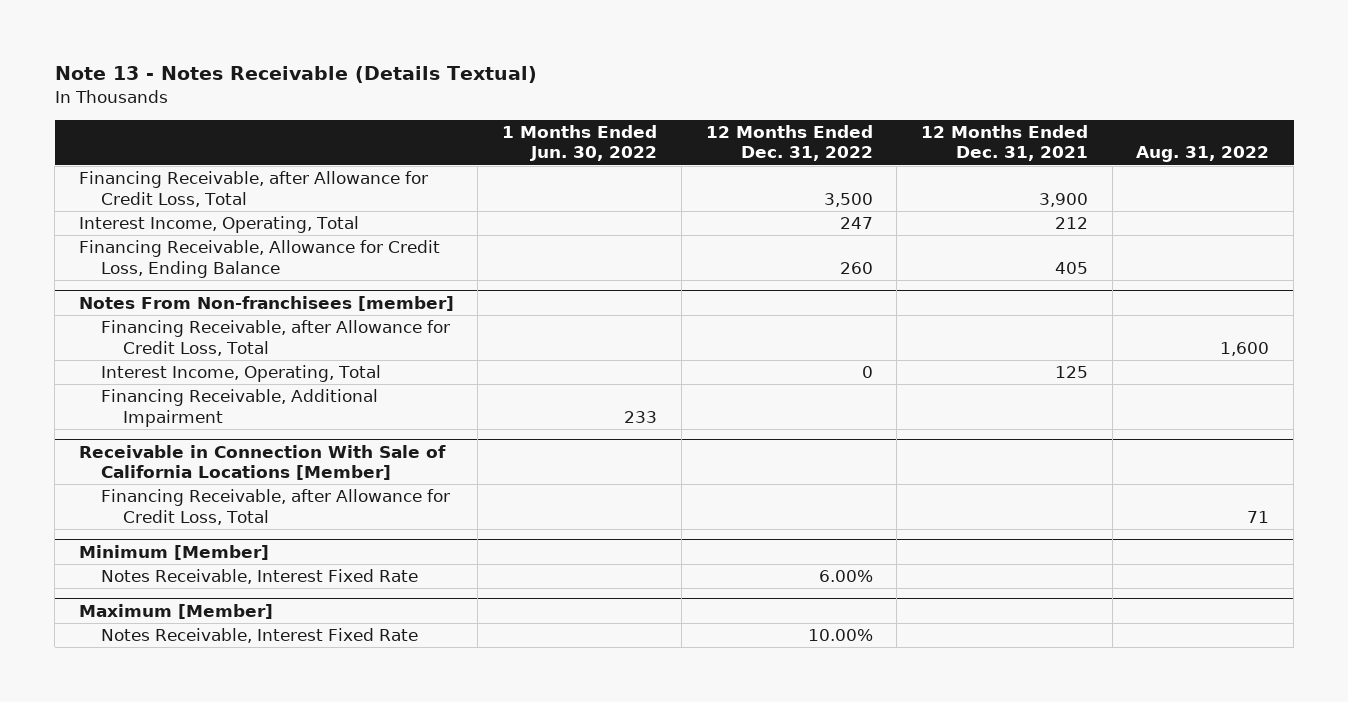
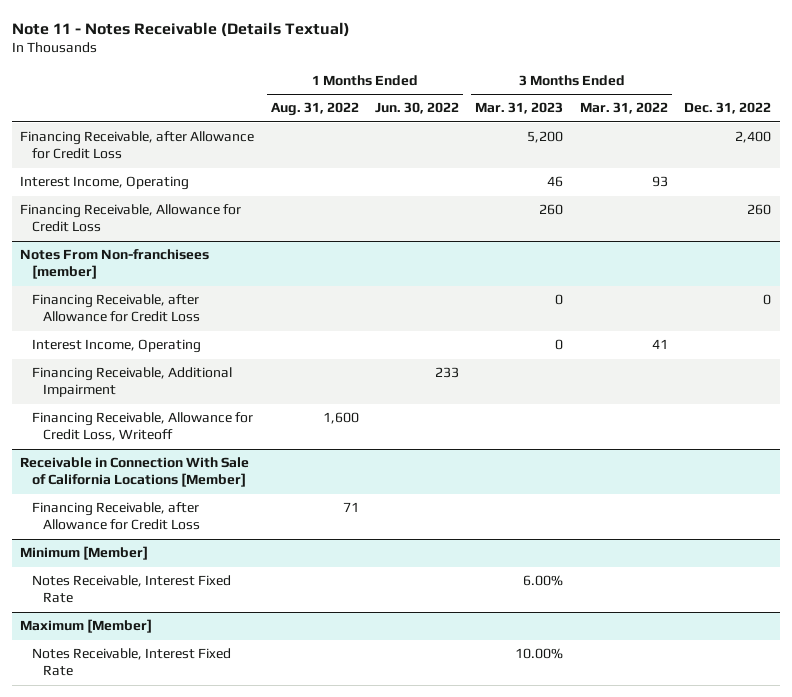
- Note 13 - Notes Receivable (Details Textual)
+ Note 11 - Notes Receivable (Details Textual)
- | 1 Months Ended Jun. 30, 2022 | 12 Months Ended Dec. 31, 2022 | 12 Months Ended Dec. 31, 2021 | Aug. 31, 2022
+ | 1 Months Ended Aug. 31, 2022 | 1 Months Ended Jun. 30, 2022 | 3 Months Ended Mar. 31, 2023 | 3 Months Ended Mar. 31, 2022 | Dec. 31, 2022
- Financing Receivable, after Allowance for Credit Loss, Total | | 3,500 | 3,900 |
- Interest Income, Operating, Total | | 247 | 212 |
- Financing Receivable, Allowance for Credit Loss, Ending Balance | | 260 | 405 |
+ Financing Receivable, after Allowance for Credit Loss | | | 5,200 | | 2,400
+ Interest Income, Operating | | | 46 | 93 |
+ Financing Receivable, Allowance for Credit Loss | | | 260 | | 260
@ Notes From Non-franchisees [member]
- Financing Receivable, after Allowance for Credit Loss, Total | | | | 1,600
- Interest Income, Operating, Total | | 0 | 125 |
+ Financing Receivable, after Allowance for Credit Loss | | | 0 | | 0
+ Interest Income, Operating | | | 0 | 41 |
+ Financing Receivable, Allowance for Credit Loss, Writeoff | 1,600 | | | |
@ Receivable in Connection With Sale of California Locations [Member]
- Financing Receivable, after Allowance for Credit Loss, Total | | | | 71
+ Financing Receivable, after Allowance for Credit Loss | 71 | | | |

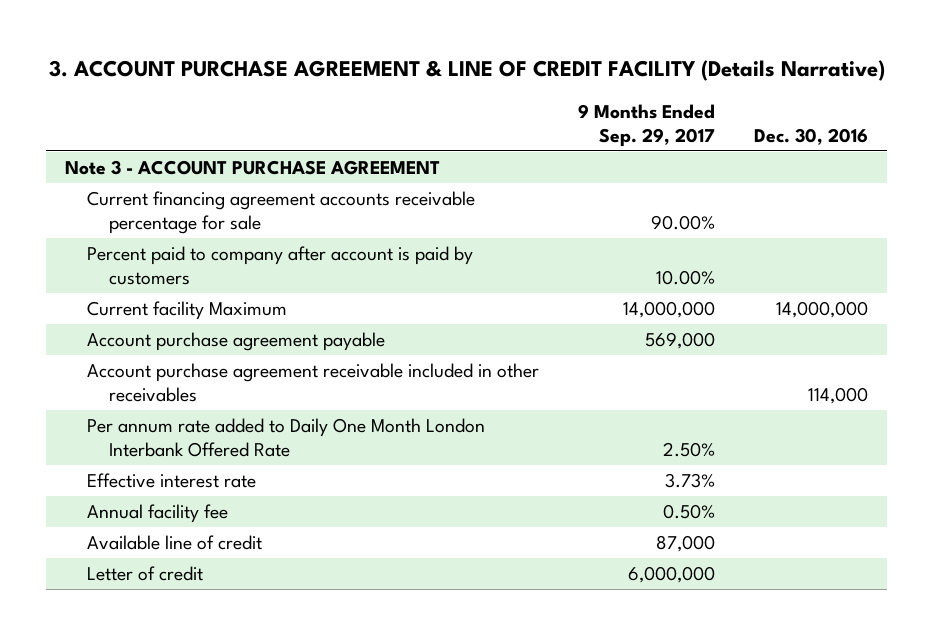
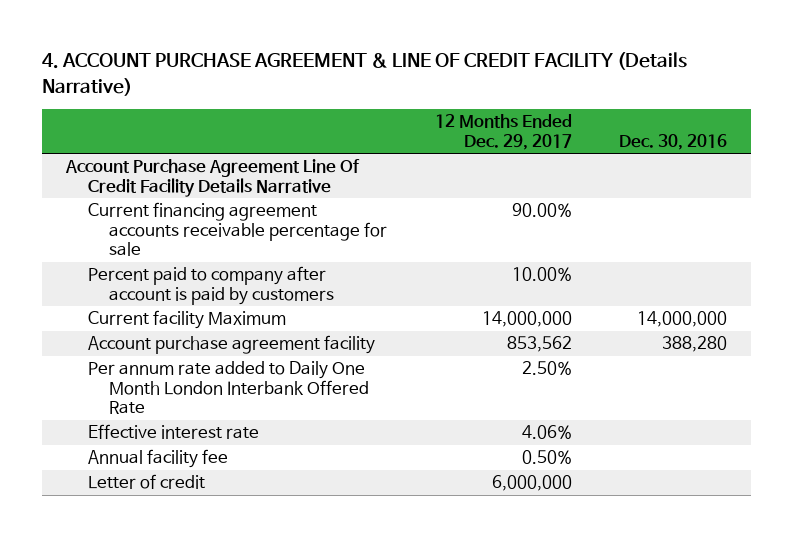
- 3. ACCOUNT PURCHASE AGREEMENT & LINE OF CREDIT FACILITY (Details Narrative)
+ 4. ACCOUNT PURCHASE AGREEMENT & LINE OF CREDIT FACILITY (Details Narrative)
- | 9 Months Ended Sep. 29, 2017 | Dec. 30, 2016
+ | 12 Months Ended Dec. 29, 2017 | Dec. 30, 2016
- Note 3 - ACCOUNT PURCHASE AGREEMENT
+ Account Purchase Agreement Line Of Credit Facility Details Narrative
- Account purchase agreement payable | 569,000 |
- Account purchase agreement receivable included in other receivables | | 114,000
+ Account purchase agreement facility | 853,562 | 388,280
- Available line of credit | 87,000 |

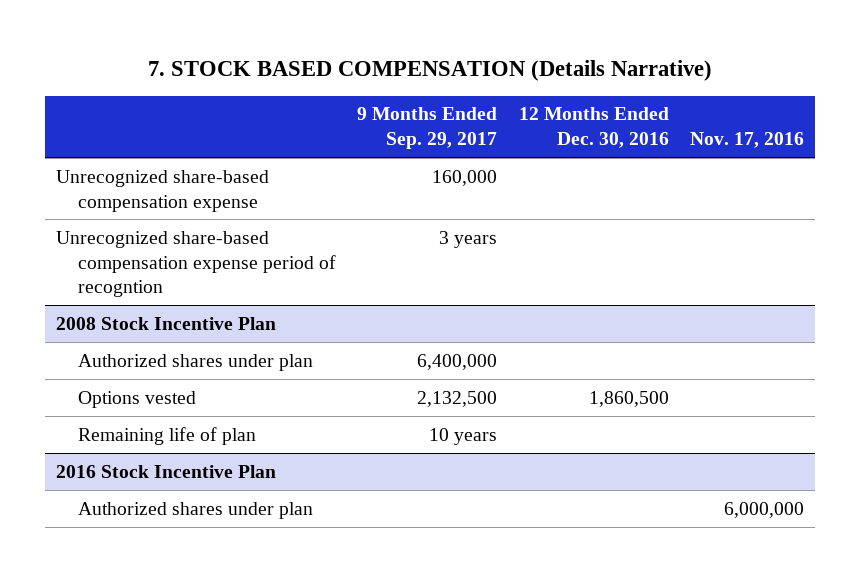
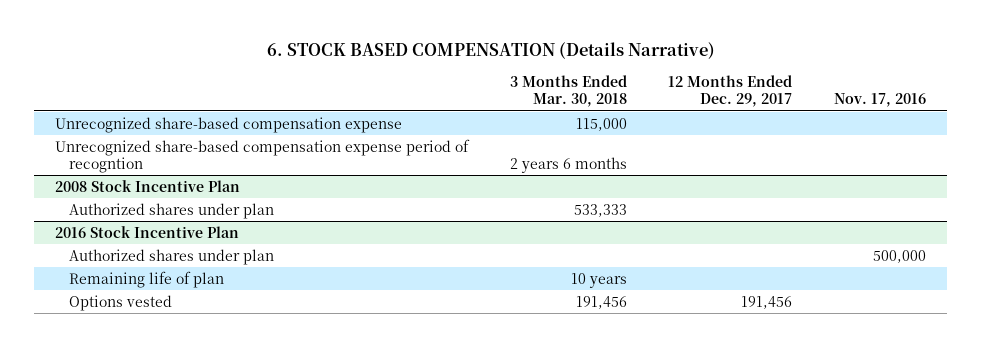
- 7. STOCK BASED COMPENSATION (Details Narrative)
+ 6. STOCK BASED COMPENSATION (Details Narrative)
- | 9 Months Ended Sep. 29, 2017 | 12 Months Ended Dec. 30, 2016 | Nov. 17, 2016
+ | 3 Months Ended Mar. 30, 2018 | 12 Months Ended Dec. 29, 2017 | Nov. 17, 2016
@ 2008 Stock Incentive Plan
- Options vested | 2,132,500 | 1,860,500 |
- Remaining life of plan | 10 years | |
@ 2016 Stock Incentive Plan
- Authorized shares under plan | | | 6,000,000
+ Authorized shares under plan | | | 500,000
+ Remaining life of plan | 10 years | |
+ Options vested | 191,456 | 191,456 |

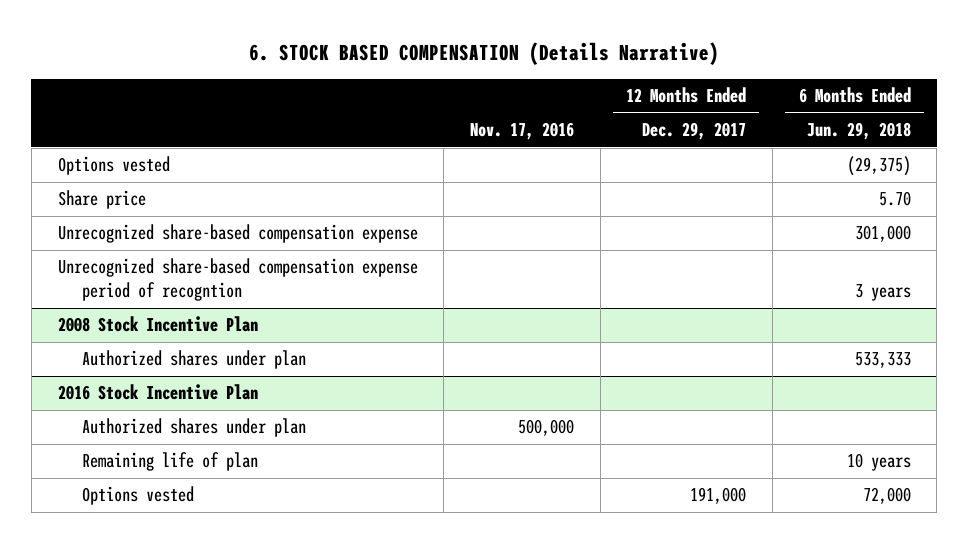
- | 3 Months Ended Mar. 30, 2018 | 12 Months Ended Dec. 29, 2017 | Nov. 17, 2016
+ | Nov. 17, 2016 | 12 Months Ended Dec. 29, 2017 | 6 Months Ended Jun. 29, 2018
+ Options vested | | | (29,375)
+ Share price | | | 5.70
@ 2016 Stock Incentive Plan
- Options vested | 191,456 | 191,456 |
+ Options vested | | 191,000 | 72,000

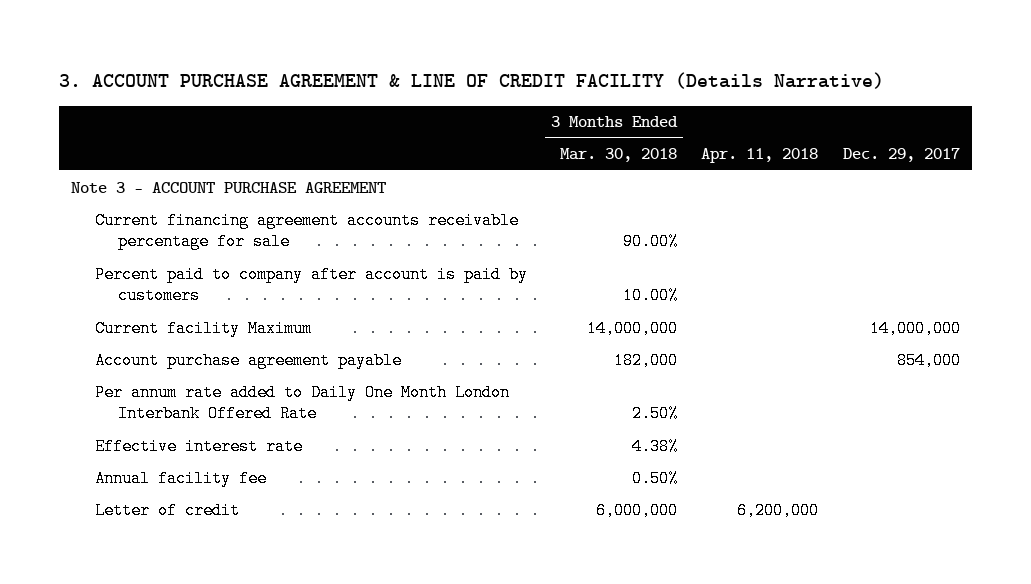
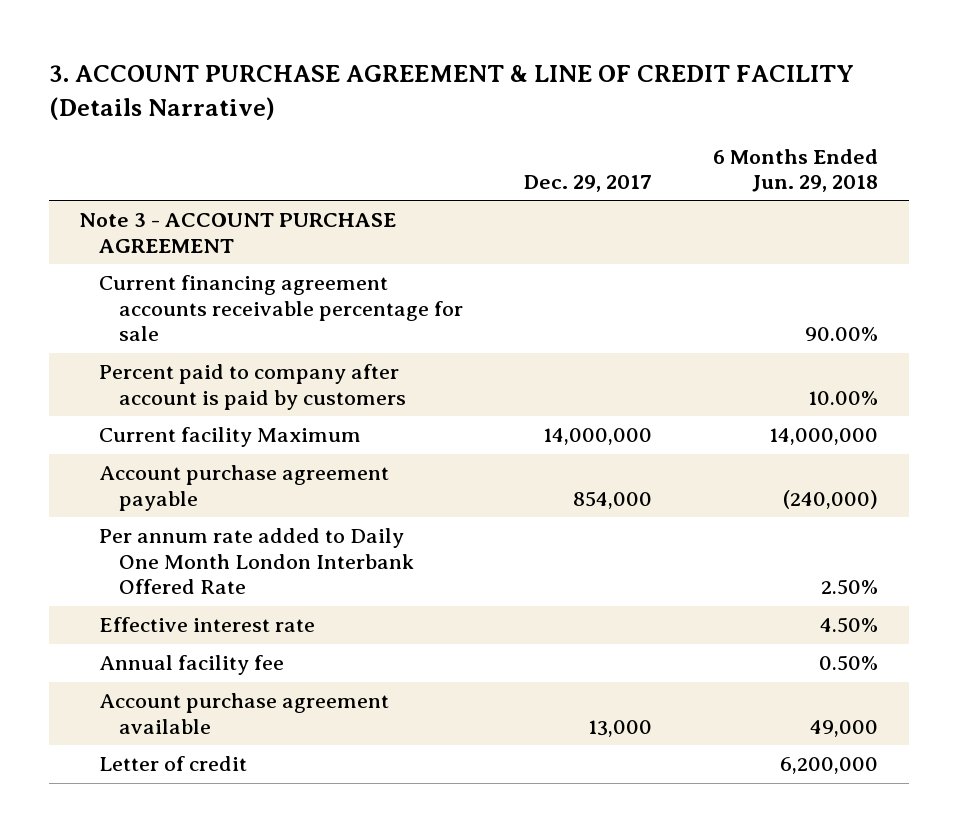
- | 3 Months Ended Mar. 30, 2018 | Apr. 11, 2018 | Dec. 29, 2017
+ | Dec. 29, 2017 | 6 Months Ended Jun. 29, 2018
+ Account purchase agreement available | 13,000 | 49,000

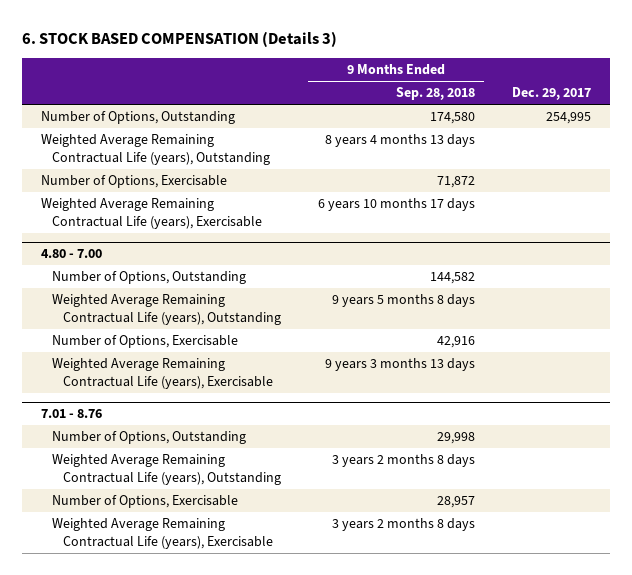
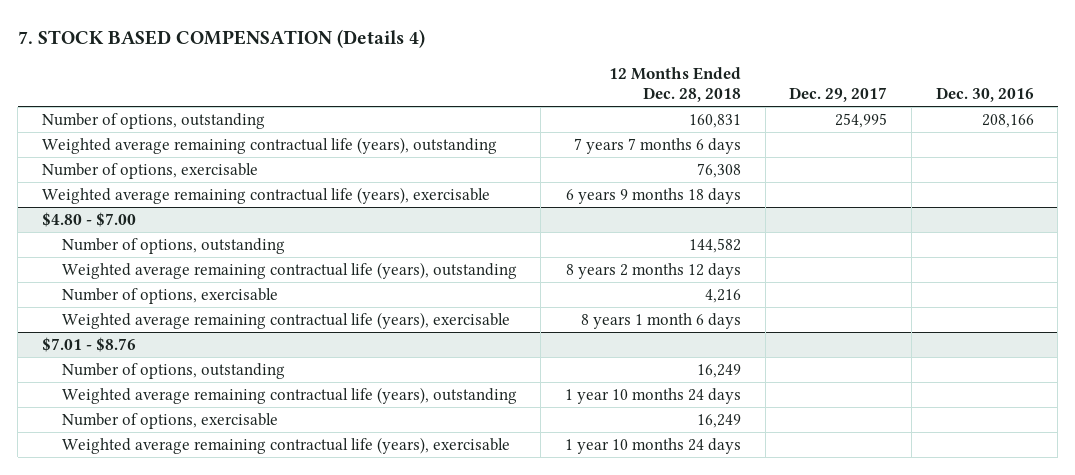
- 6. STOCK BASED COMPENSATION (Details 3)
+ 7. STOCK BASED COMPENSATION (Details 4)
- | 9 Months Ended Sep. 28, 2018 | Dec. 29, 2017
+ | 12 Months Ended Dec. 28, 2018 | Dec. 29, 2017 | Dec. 30, 2016
- Number of Options, Outstanding | 174,580 | 254,995
- Weighted Average Remaining Contractual Life (years), Outstanding | 8 years 4 months 13 days |
- Number of Options, Exercisable | 71,872 |
- Weighted Average Remaining Contractual Life (years), Exercisable | 6 years 10 months 17 days |
- 4.80 - 7.00
- Number of Options, Outstanding | 144,582 |
- Weighted Average Remaining Contractual Life (years), Outstanding | 9 years 5 months 8 days |
- Number of Options, Exercisable | 42,916 |
- Weighted Average Remaining Contractual Life (years), Exercisable | 9 years 3 months 13 days |
- 7.01 - 8.76
- Number of Options, Outstanding | 29,998 |
- Weighted Average Remaining Contractual Life (years), Outstanding | 3 years 2 months 8 days |
- Number of Options, Exercisable | 28,957 |
- Weighted Average Remaining Contractual Life (years), Exercisable | 3 years 2 months 8 days |
+ Number of options, outstanding | 160,831 | 254,995 | 208,166
+ Weighted average remaining contractual life (years), outstanding | 7 years 7 months 6 days | |
+ Number of options, exercisable | 76,308 | |
+ Weighted average remaining contractual life (years), exercisable | 6 years 9 months 18 days | |
+ $4.80 - $7.00
+ Number of options, outstanding | 144,582 | |
+ Weighted average remaining contractual life (years), outstanding | 8 years 2 months 12 days | |
+ Number of options, exercisable | 4,216 | |
+ Weighted average remaining contractual life (years), exercisable | 8 years 1 month 6 days | |
+ $7.01 - $8.76
+ Number of options, outstanding | 16,249 | |
+ Weighted average remaining contractual life (years), outstanding | 1 year 10 months 24 days | |
+ Number of options, exercisable | 16,249 | |
+ Weighted average remaining contractual life (years), exercisable | 1 year 10 months 24 days | |

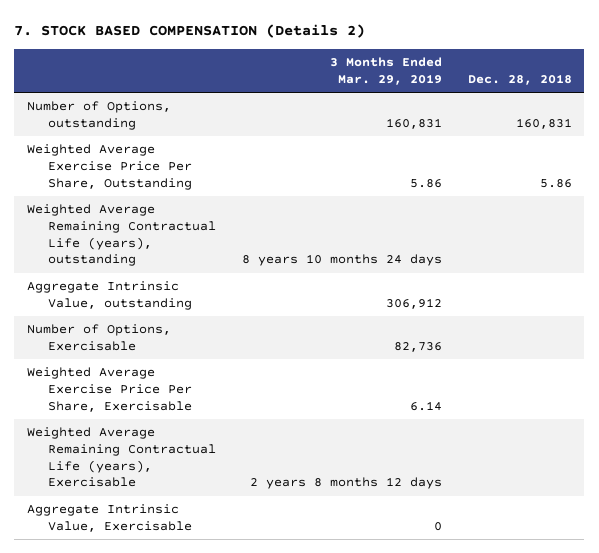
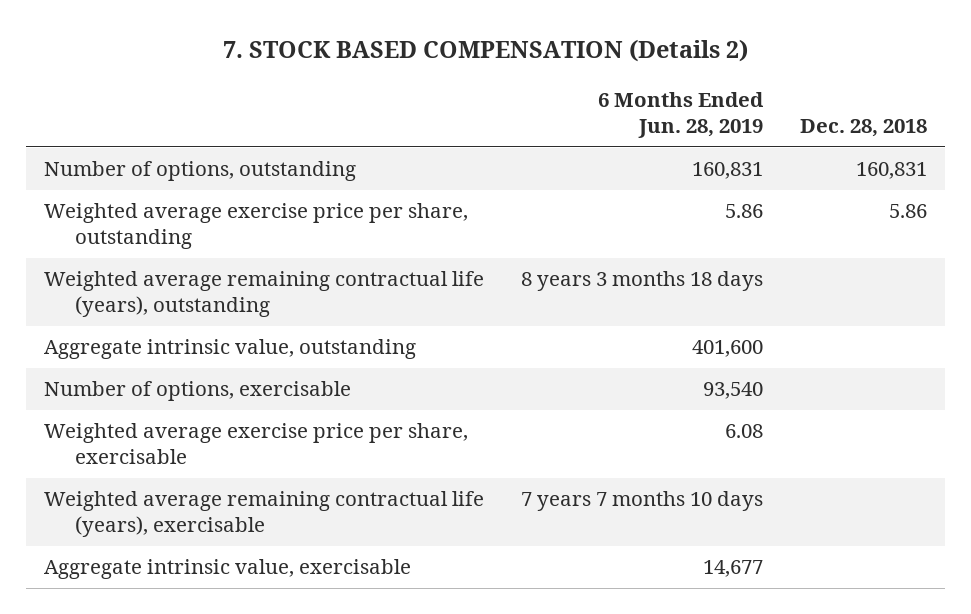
- | 3 Months Ended Mar. 29, 2019 | Dec. 28, 2018
+ | 6 Months Ended Jun. 28, 2019 | Dec. 28, 2018
- Number of Options, outstanding | 160,831 | 160,831
- Weighted Average Exercise Price Per Share, Outstanding | 5.86 | 5.86
- Weighted Average Remaining Contractual Life (years), outstanding | 8 years 10 months 24 days |
- Aggregate Intrinsic Value, outstanding | 306,912 |
- Number of Options, Exercisable | 82,736 |
- Weighted Average Exercise Price Per Share, Exercisable | 6.14 |
- Weighted Average Remaining Contractual Life (years), Exercisable | 2 years 8 months 12 days |
- Aggregate Intrinsic Value, Exercisable | 0 |
+ Number of options, outstanding | 160,831 | 160,831
+ Weighted average exercise price per share, outstanding | 5.86 | 5.86
+ Weighted average remaining contractual life (years), outstanding | 8 years 3 months 18 days |
+ Aggregate intrinsic value, outstanding | 401,600 |
+ Number of options, exercisable | 93,540 |
+ Weighted average exercise price per share, exercisable | 6.08 |
+ Weighted average remaining contractual life (years), exercisable | 7 years 7 months 10 days |
+ Aggregate intrinsic value, exercisable | 14,677 |

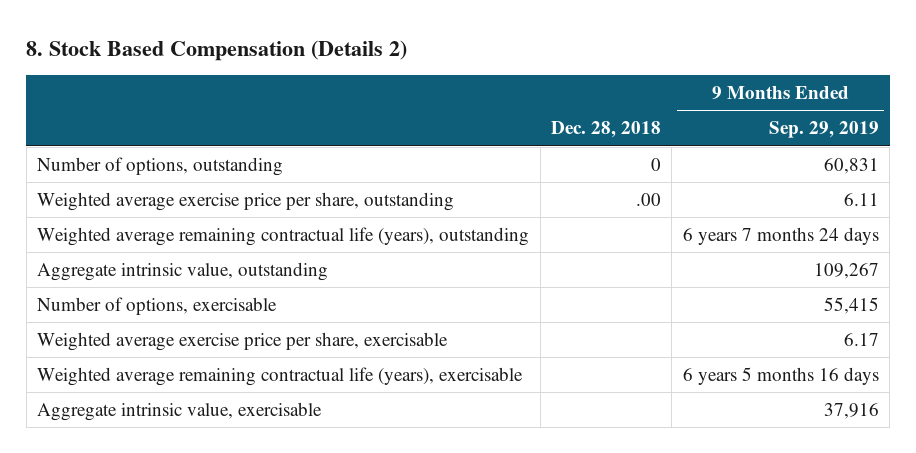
- 7. STOCK BASED COMPENSATION (Details 2)
+ 8. Stock Based Compensation (Details 2)
- | 6 Months Ended Jun. 28, 2019 | Dec. 28, 2018
+ | Dec. 28, 2018 | 9 Months Ended Sep. 29, 2019
- Number of options, outstanding | 160,831 | 160,831
- Weighted average exercise price per share, outstanding | 5.86 | 5.86
+ Number of options, outstanding | 0 | 60,831
+ Weighted average exercise price per share, outstanding | .00 | 6.11

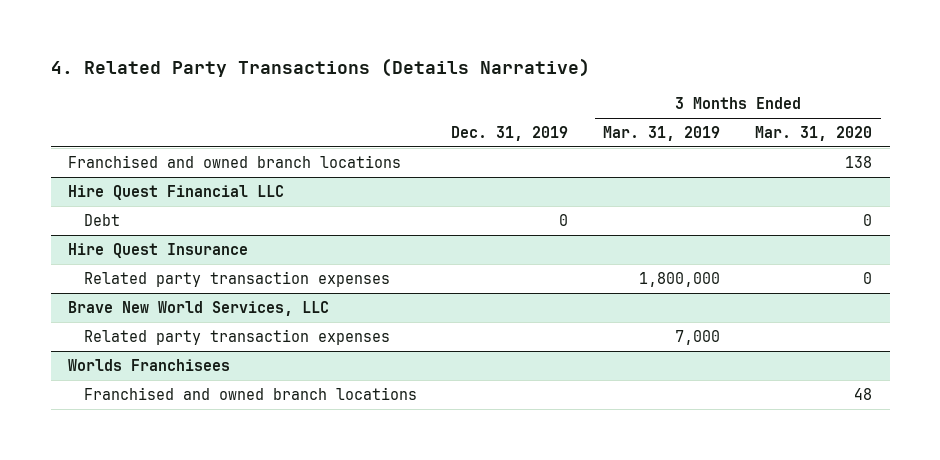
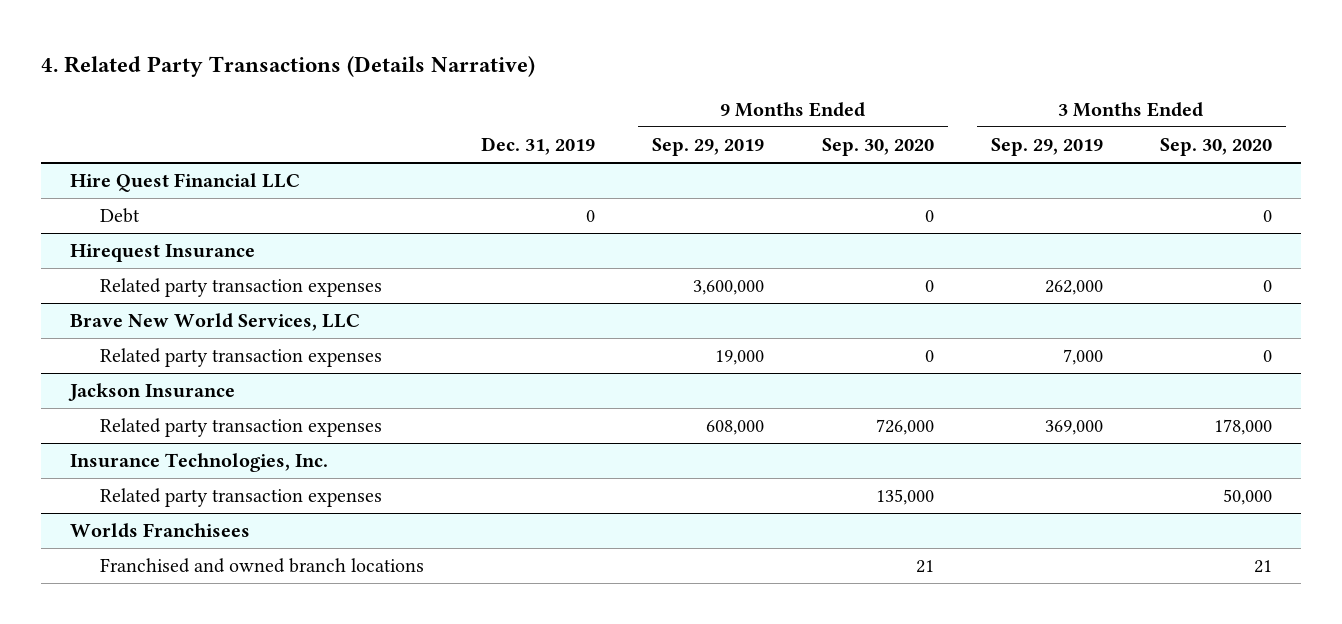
- | Dec. 31, 2019 | 3 Months Ended Mar. 31, 2019 | 3 Months Ended Mar. 31, 2020
+ | Dec. 31, 2019 | 9 Months Ended Sep. 29, 2019 | 9 Months Ended Sep. 30, 2020 | 3 Months Ended Sep. 29, 2019 | 3 Months Ended Sep. 30, 2020
- Franchised and owned branch locations | | | 138
- Hire Quest Insurance
+ Hirequest Insurance
+ Jackson Insurance
+ Related party transaction expenses | | 608,000 | 726,000 | 369,000 | 178,000
+ Insurance Technologies, Inc.
+ Related party transaction expenses | | | 135,000 | | 50,000

